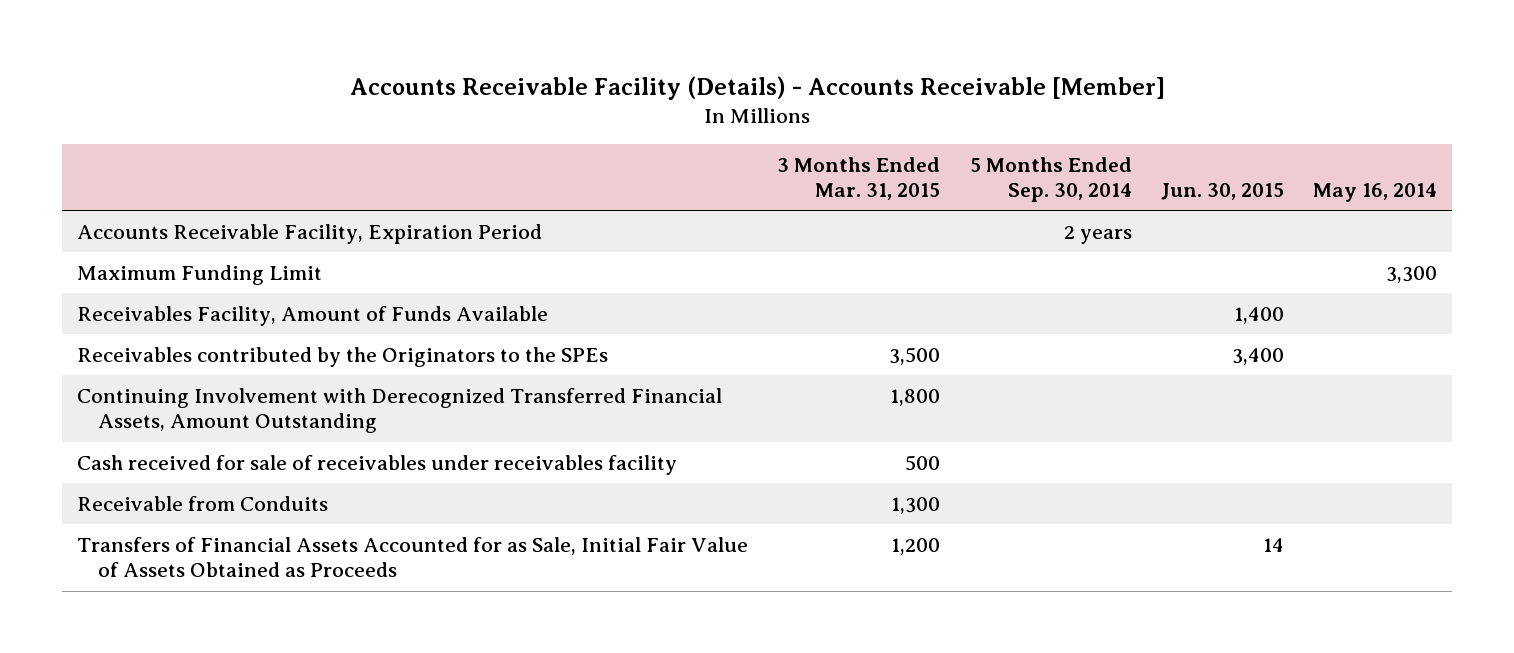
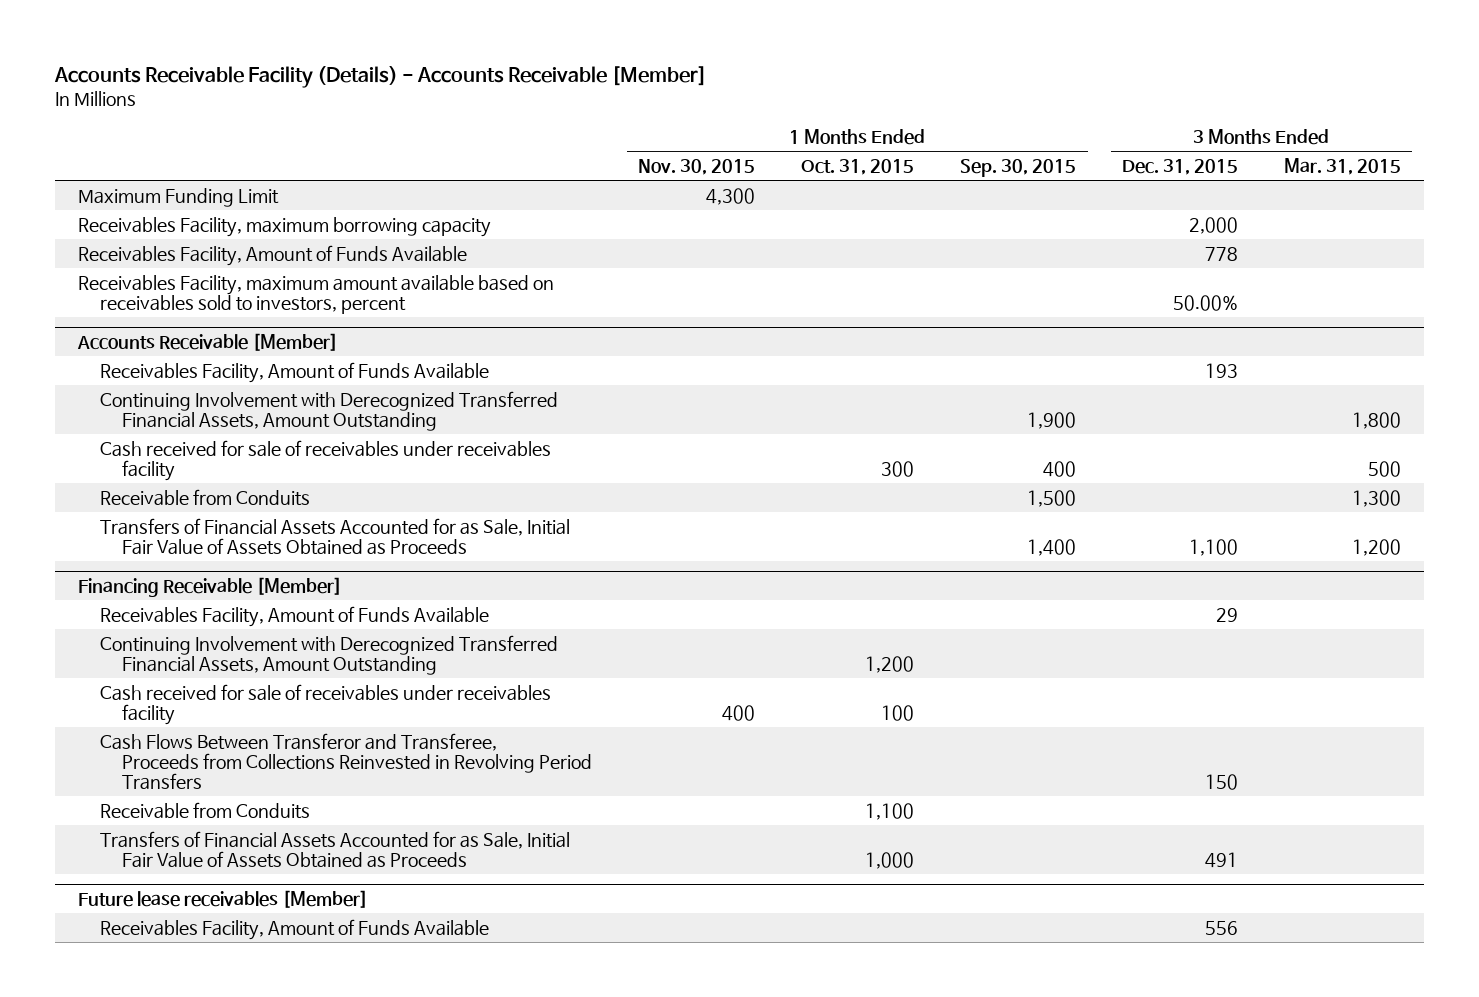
- | 3 Months Ended Mar. 31, 2015 | 5 Months Ended Sep. 30, 2014 | Jun. 30, 2015 | May 16, 2014
+ | 1 Months Ended Nov. 30, 2015 | 1 Months Ended Oct. 31, 2015 | 1 Months Ended Sep. 30, 2015 | 3 Months Ended Dec. 31, 2015 | 3 Months Ended Mar. 31, 2015
- Accounts Receivable Facility, Expiration Period | | 2 years | |
+ Receivables Facility, maximum borrowing capacity | | | | 2,000 |
- Receivables contributed by the Originators to the SPEs | 3,500 | | 3,400 |
- Continuing Involvement with Derecognized Transferred Financial Assets, Amount Outstanding | 1,800 | | |
- Cash received for sale of receivables under receivables facility | 500 | | |
- Receivable from Conduits | 1,300 | | |
- Transfers of Financial Assets Accounted for as Sale, Initial Fair Value of Assets Obtained as Proceeds | 1,200 | | 14 |
+ Receivables Facility, maximum amount available based on receivables sold to investors, percent | | | | 50.00% |
+ Accounts Receivable [Member]
+ Receivables Facility, Amount of Funds Available | | | | 193 |
+ Continuing Involvement with Derecognized Transferred Financial Assets, Amount Outstanding | | | 1,900 | | 1,800
+ Cash received for sale of receivables under receivables facility | | 300 | 400 | | 500
+ Receivable from Conduits | | | 1,500 | | 1,300
+ Transfers of Financial Assets Accounted for as Sale, Initial Fair Value of Assets Obtained as Proceeds | | | 1,400 | 1,100 | 1,200
+ Financing Receivable [Member]
+ Receivables Facility, Amount of Funds Available | | | | 29 |
+ Continuing Involvement with Derecognized Transferred Financial Assets, Amount Outstanding | | 1,200 | | |
+ Cash received for sale of receivables under receivables facility | 400 | 100 | | |
+ Cash Flows Between Transferor and Transferee, Proceeds from Collections Reinvested in Revolving Period Transfers | | | | 150 |
+ Receivable from Conduits | | 1,100 | | |
+ Transfers of Financial Assets Accounted for as Sale, Initial Fair Value of Assets Obtained as Proceeds | | 1,000 | | 491 |
+ Future lease receivables [Member]
+ Receivables Facility, Amount of Funds Available | | | | 556 |

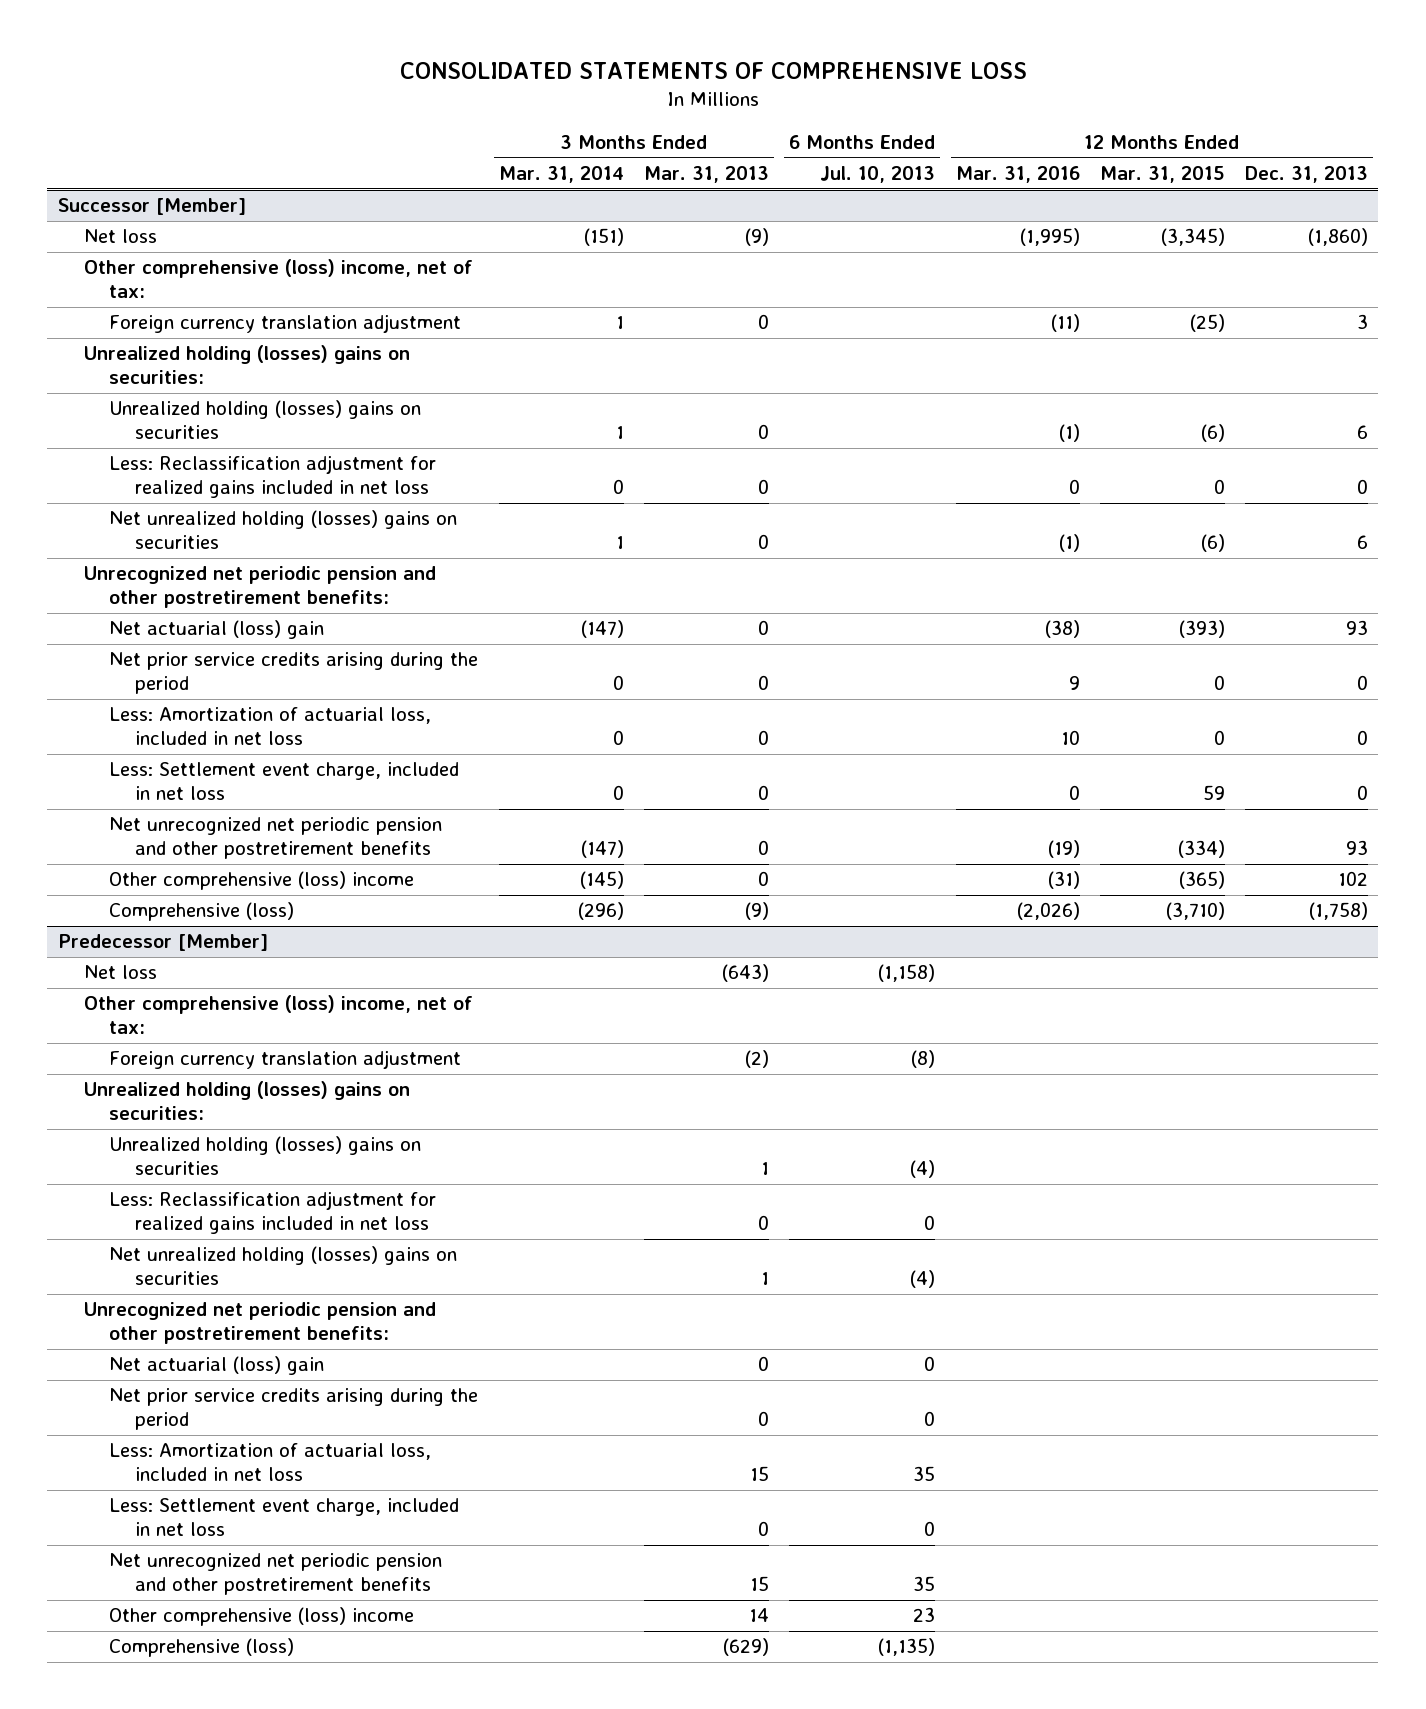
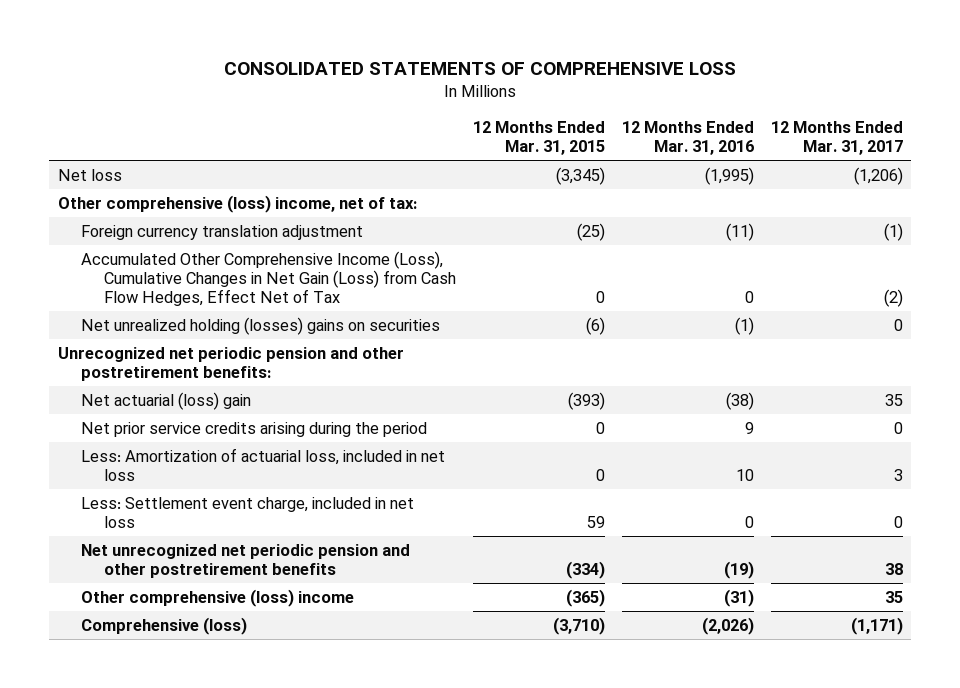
- | 3 Months Ended Mar. 31, 2014 | 3 Months Ended Mar. 31, 2013 | 6 Months Ended Jul. 10, 2013 | 12 Months Ended Mar. 31, 2016 | 12 Months Ended Mar. 31, 2015 | 12 Months Ended Dec. 31, 2013
+ | 12 Months Ended Mar. 31, 2015 | 12 Months Ended Mar. 31, 2016 | 12 Months Ended Mar. 31, 2017
- Successor [Member]
- Unrealized holding (losses) gains on securities:
- Unrealized holding (losses) gains on securities | 1 | 0 | | (1) | (6) | 6
- Less: Reclassification adjustment for realized gains included in net loss | 0 | 0 | | 0 | 0 | 0
+ Accumulated Other Comprehensive Income (Loss), Cumulative Changes in Net Gain (Loss) from Cash Flow Hedges, Effect Net of Tax | 0 | 0 | (2)
- Predecessor [Member]
- Net loss | | (643) | (1,158) | | |
- Other comprehensive (loss) income, net of tax:
- Foreign currency translation adjustment | | (2) | (8) | | |
- Unrealized holding (losses) gains on securities:
- Unrealized holding (losses) gains on securities | | 1 | (4) | | |
- Less: Reclassification adjustment for realized gains included in net loss | | 0 | 0 | | |
- Net unrealized holding (losses) gains on securities | | 1 | (4) | | |
- Unrecognized net periodic pension and other postretirement benefits:
- Net actuarial (loss) gain | | 0 | 0 | | |
- Net prior service credits arising during the period | | 0 | 0 | | |
- Less: Amortization of actuarial loss, included in net loss | | 15 | 35 | | |
- Less: Settlement event charge, included in net loss | | 0 | 0 | | |
- Net unrecognized net periodic pension and other postretirement benefits | | 15 | 35 | | |
- Other comprehensive (loss) income | | 14 | 23 | | |
- Comprehensive (loss) | | (629) | (1,135) | | |

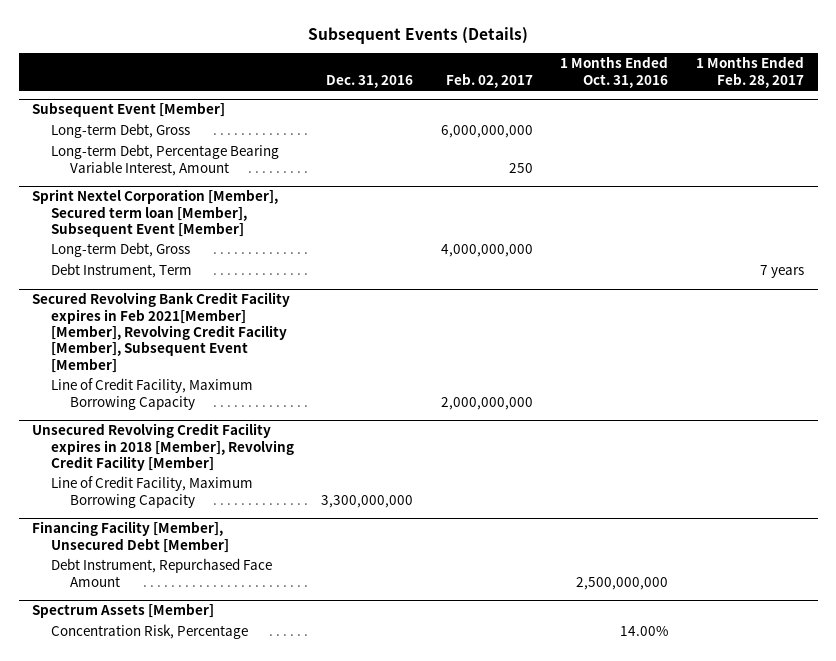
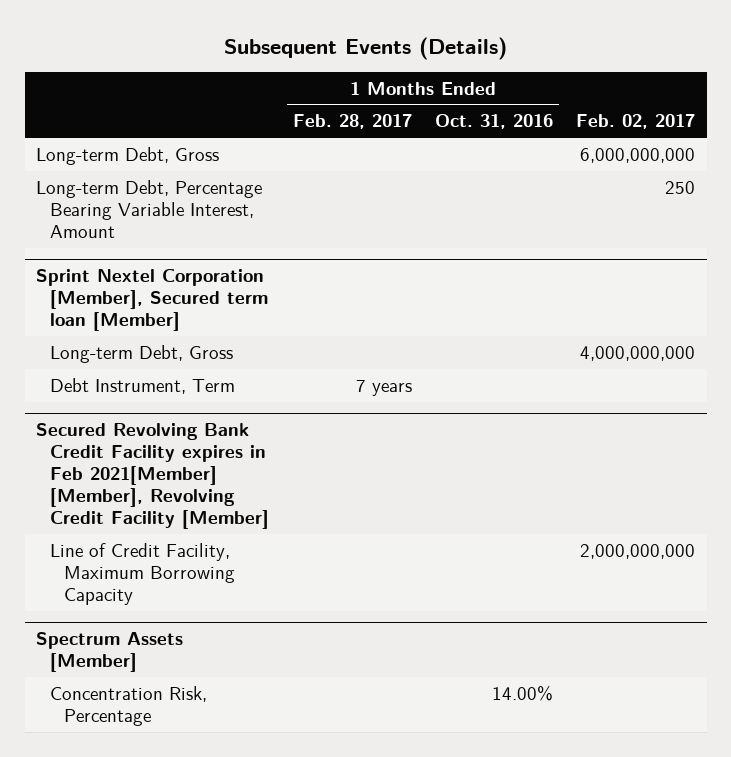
- | Dec. 31, 2016 | Feb. 02, 2017 | 1 Months Ended Oct. 31, 2016 | 1 Months Ended Feb. 28, 2017
+ | 1 Months Ended Feb. 28, 2017 | 1 Months Ended Oct. 31, 2016 | Feb. 02, 2017
- Subsequent Event [Member]
- Sprint Nextel Corporation [Member], Secured term loan [Member], Subsequent Event [Member]
+ Sprint Nextel Corporation [Member], Secured term loan [Member]
- Secured Revolving Bank Credit Facility expires in Feb 2021[Member] [Member], Revolving Credit Facility [Member], Subsequent Event [Member]
+ Secured Revolving Bank Credit Facility expires in Feb 2021[Member] [Member], Revolving Credit Facility [Member]
- Unsecured Revolving Credit Facility expires in 2018 [Member], Revolving Credit Facility [Member]
- Line of Credit Facility, Maximum Borrowing Capacity | 3,300,000,000 | | |
- Financing Facility [Member], Unsecured Debt [Member]
- Debt Instrument, Repurchased Face Amount | | | 2,500,000,000 |

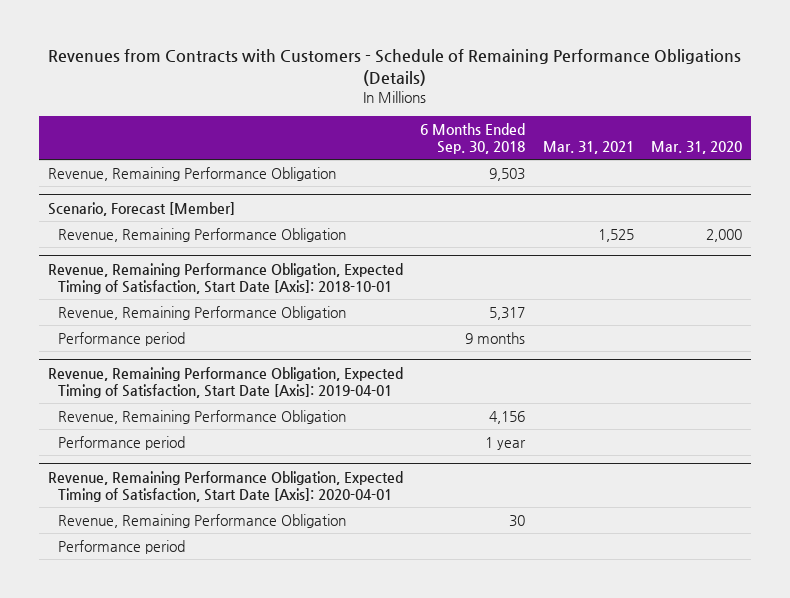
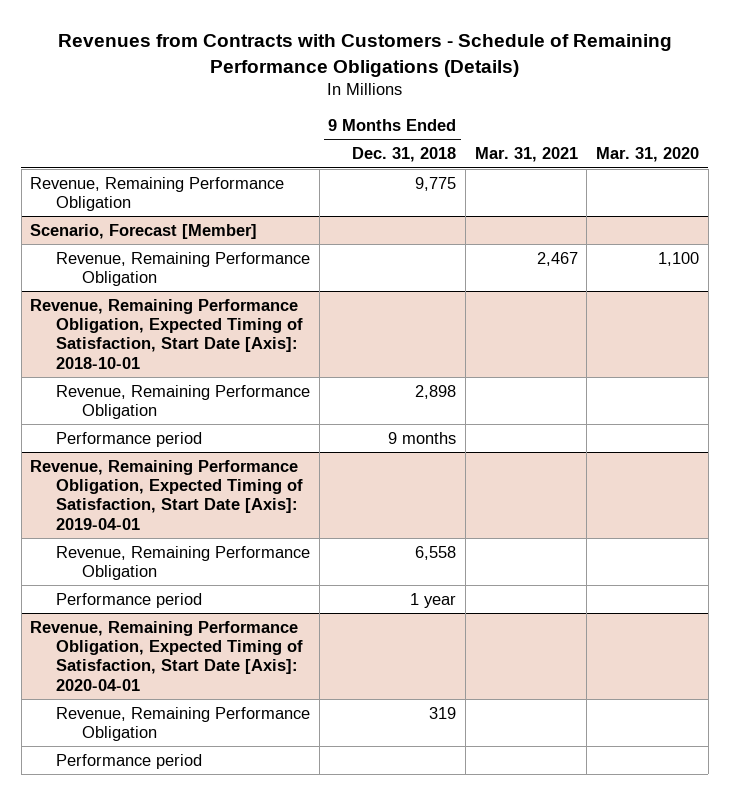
- | 6 Months Ended Sep. 30, 2018 | Mar. 31, 2021 | Mar. 31, 2020
+ | 9 Months Ended Dec. 31, 2018 | Mar. 31, 2021 | Mar. 31, 2020
@ Scenario, Forecast [Member]
- Revenue, Remaining Performance Obligation | | 1,525 | 2,000
+ Revenue, Remaining Performance Obligation | | 2,467 | 1,100

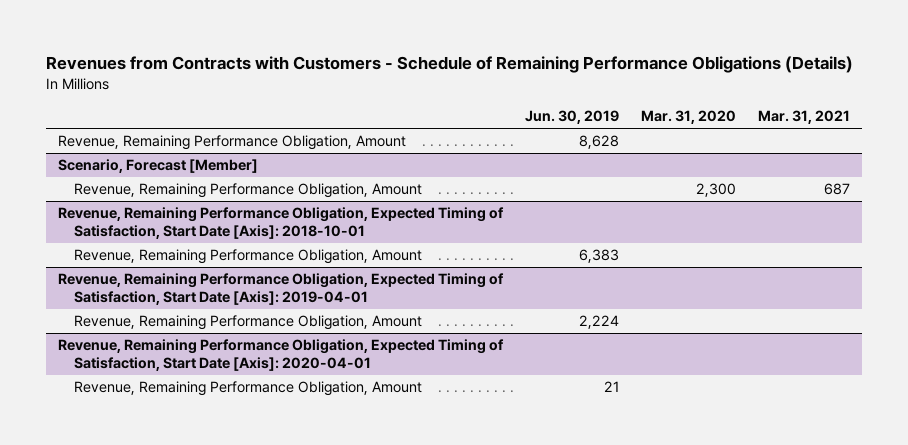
- | 9 Months Ended Dec. 31, 2018 | Mar. 31, 2021 | Mar. 31, 2020
+ | Jun. 30, 2019 | Mar. 31, 2020 | Mar. 31, 2021
- Revenue, Remaining Performance Obligation | 9,775 | |
+ Revenue, Remaining Performance Obligation, Amount | 8,628 | |
@ Scenario, Forecast [Member]
- Revenue, Remaining Performance Obligation | | 2,467 | 1,100
+ Revenue, Remaining Performance Obligation, Amount | | 2,300 | 687
@ Revenue, Remaining Performance Obligation, Expected Timing of Satisfaction, Start Date [Axis]: 2018-10-01
- Revenue, Remaining Performance Obligation | 2,898 | |
- Performance period | 9 months | |
+ Revenue, Remaining Performance Obligation, Amount | 6,383 | |
@ Revenue, Remaining Performance Obligation, Expected Timing of Satisfaction, Start Date [Axis]: 2019-04-01
- Revenue, Remaining Performance Obligation | 6,558 | |
- Performance period | 1 year | |
+ Revenue, Remaining Performance Obligation, Amount | 2,224 | |
@ Revenue, Remaining Performance Obligation, Expected Timing of Satisfaction, Start Date [Axis]: 2020-04-01
- Revenue, Remaining Performance Obligation | 319 | |
- Performance period
+ Revenue, Remaining Performance Obligation, Amount | 21 | |

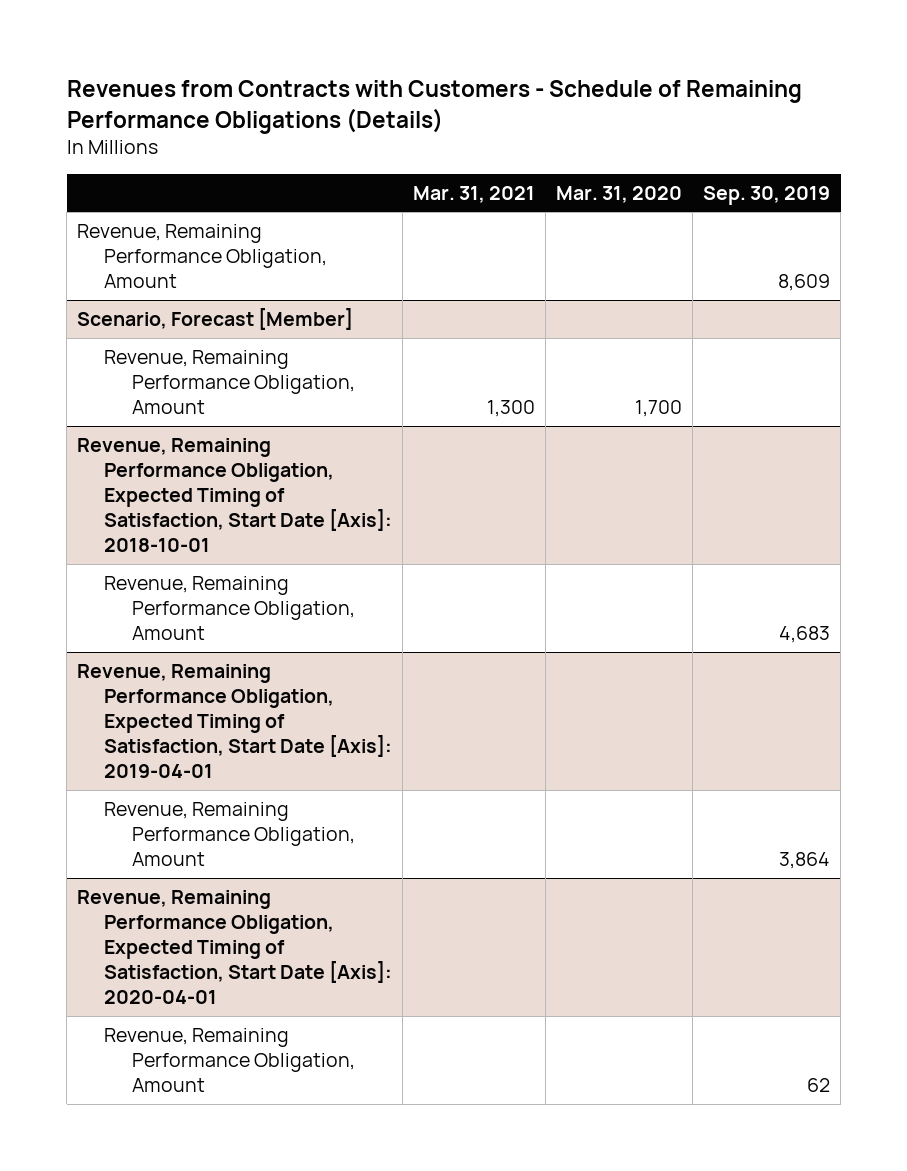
- | Jun. 30, 2019 | Mar. 31, 2020 | Mar. 31, 2021
+ | Mar. 31, 2021 | Mar. 31, 2020 | Sep. 30, 2019
@ Scenario, Forecast [Member]
- Revenue, Remaining Performance Obligation, Amount | | 2,300 | 687
+ Revenue, Remaining Performance Obligation, Amount | 1,300 | 1,700 |

